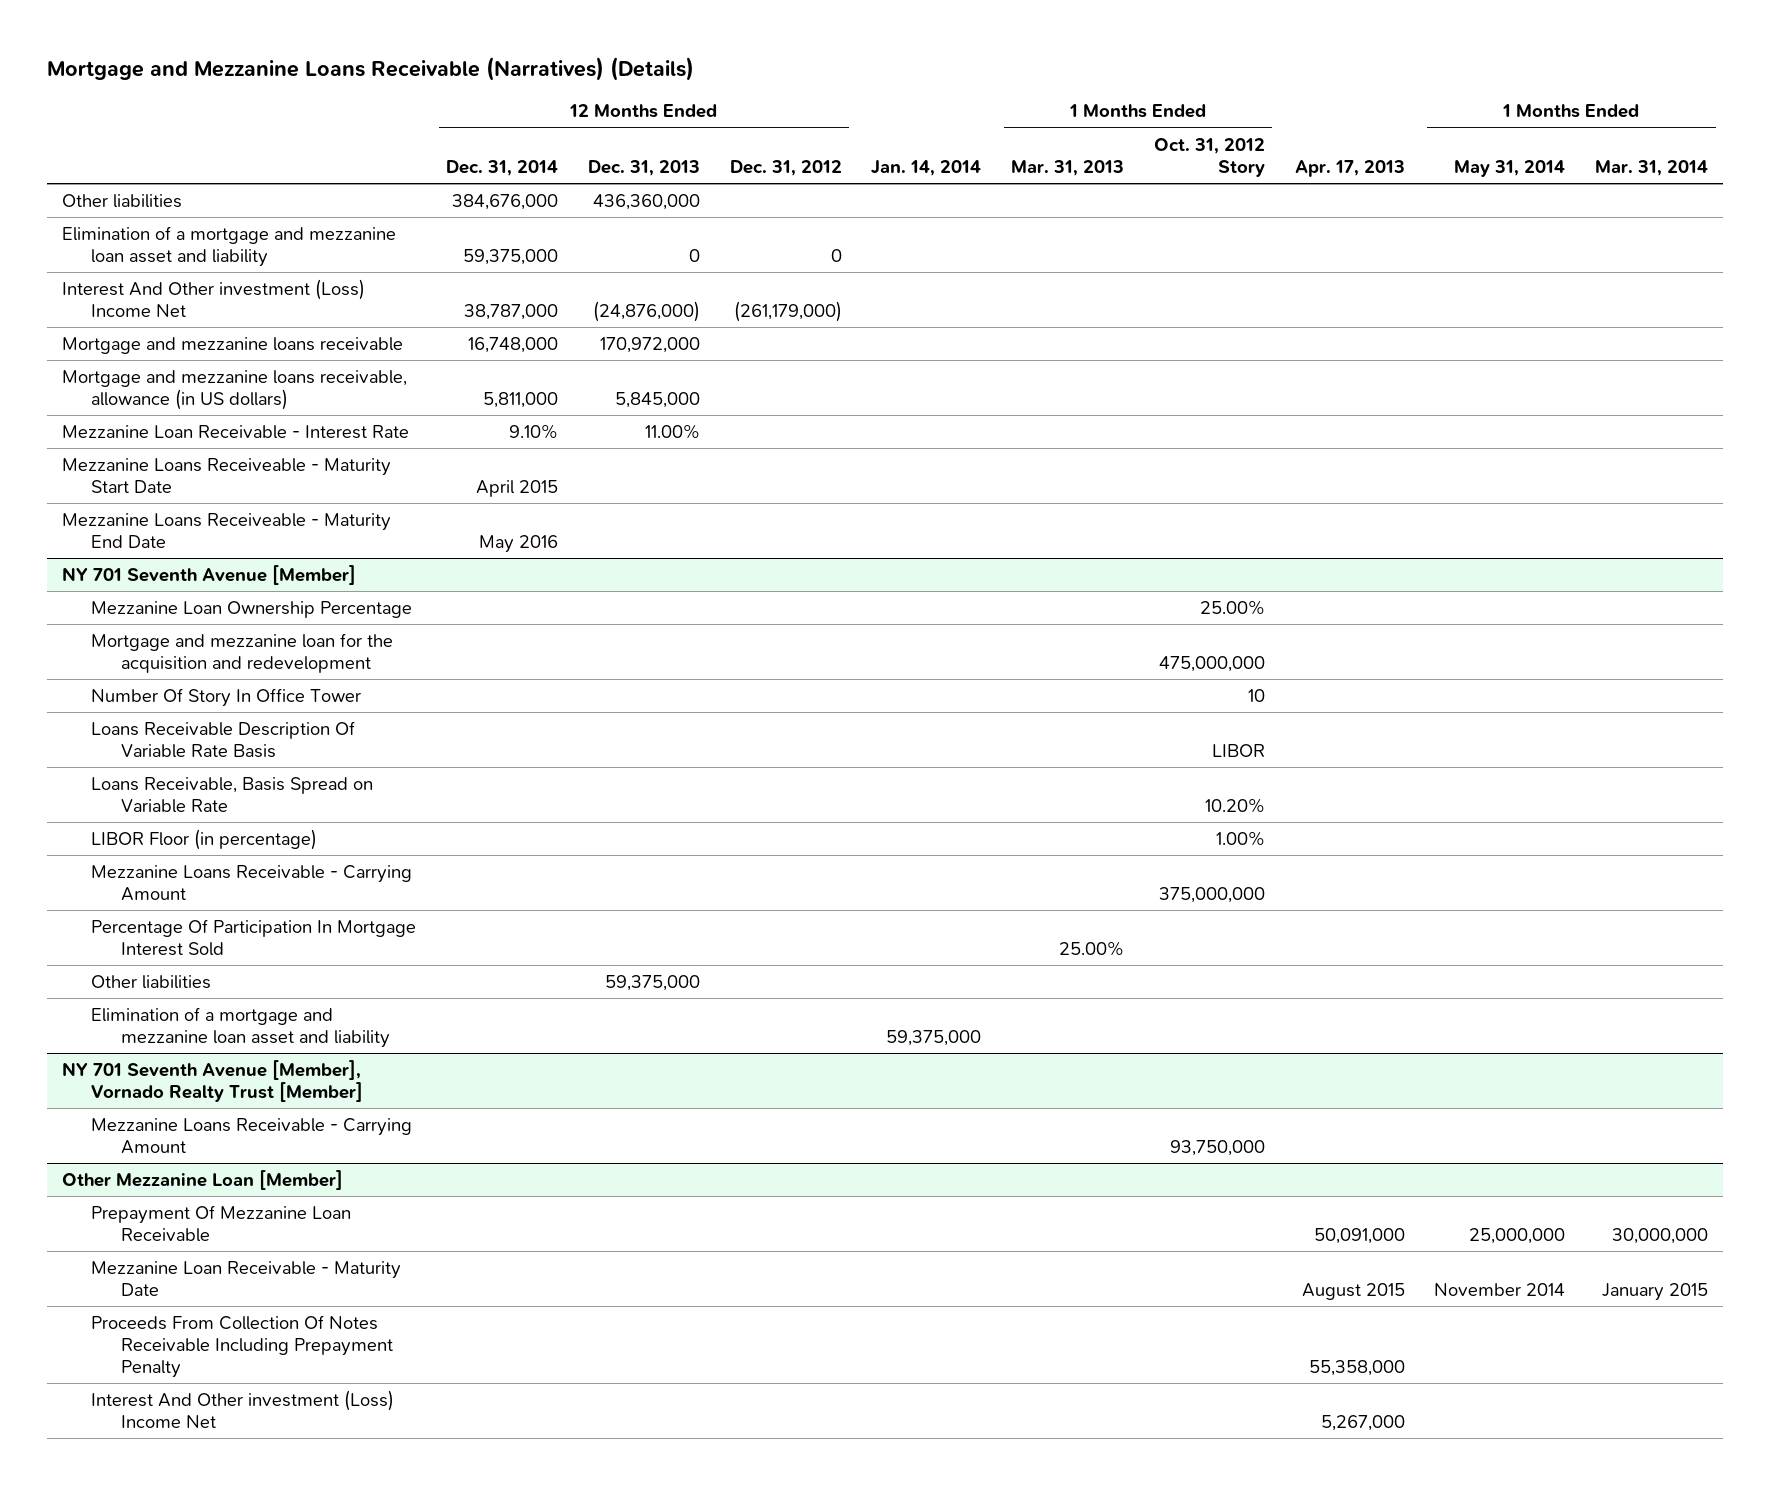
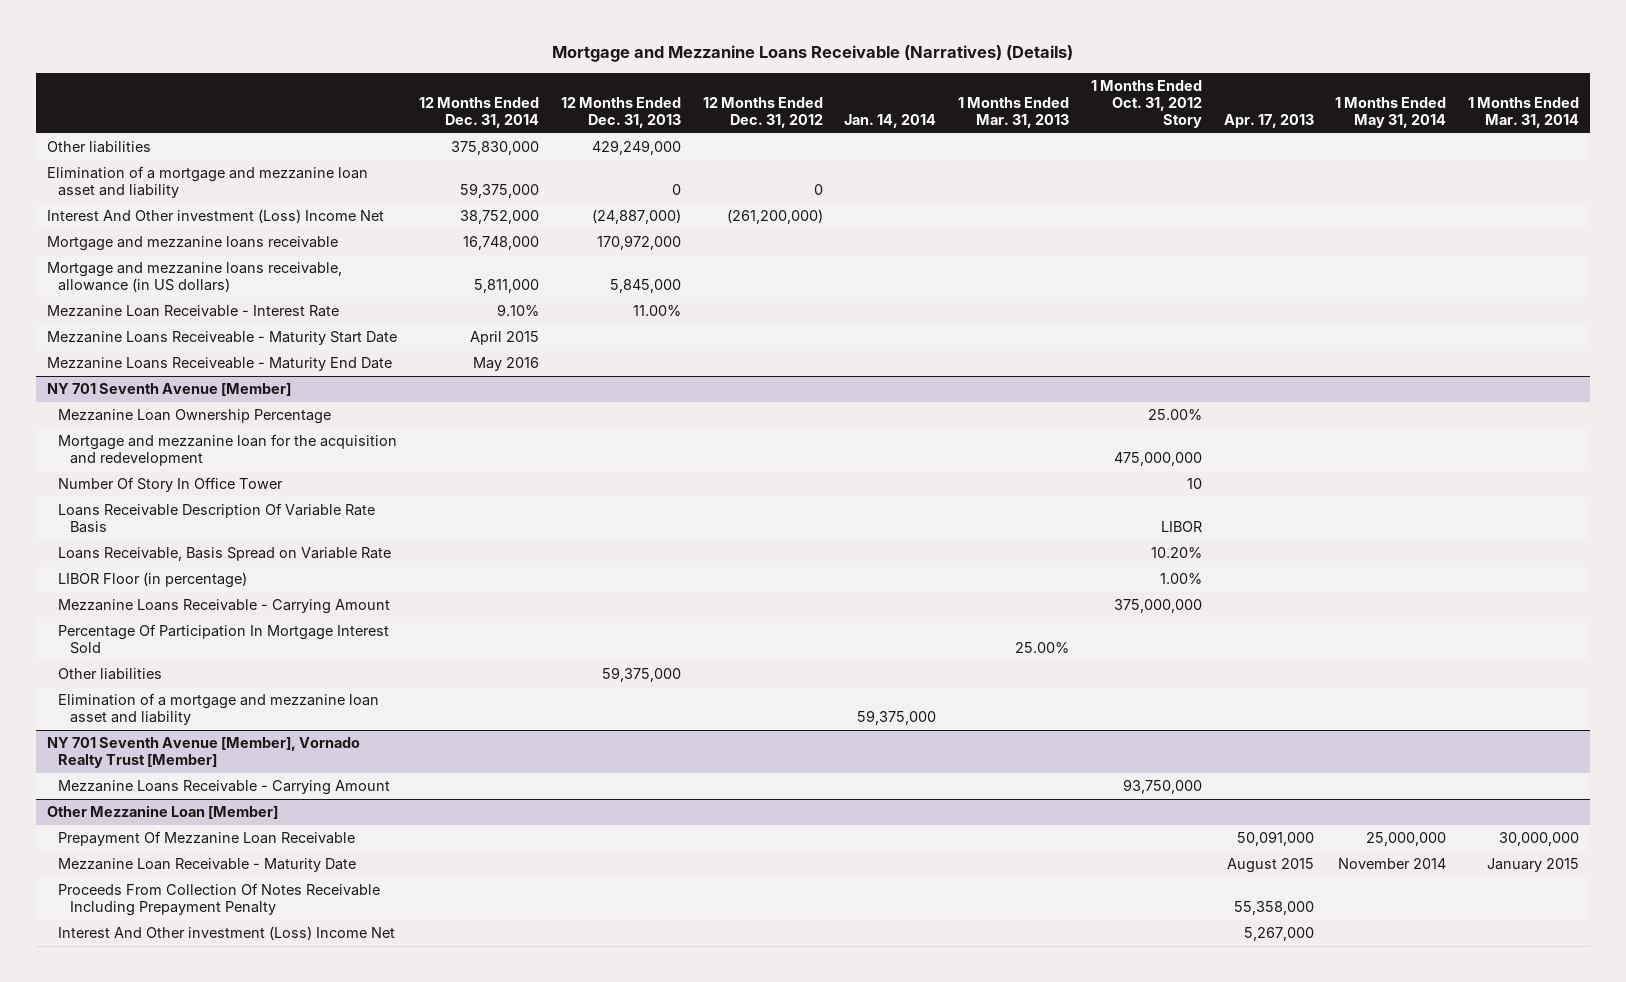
- Other liabilities | 384,676,000 | 436,360,000 | | | | | | |
+ Other liabilities | 375,830,000 | 429,249,000 | | | | | | |
- Interest And Other investment (Loss) Income Net | 38,787,000 | (24,876,000) | (261,179,000) | | | | | |
+ Interest And Other investment (Loss) Income Net | 38,752,000 | (24,887,000) | (261,200,000) | | | | | |

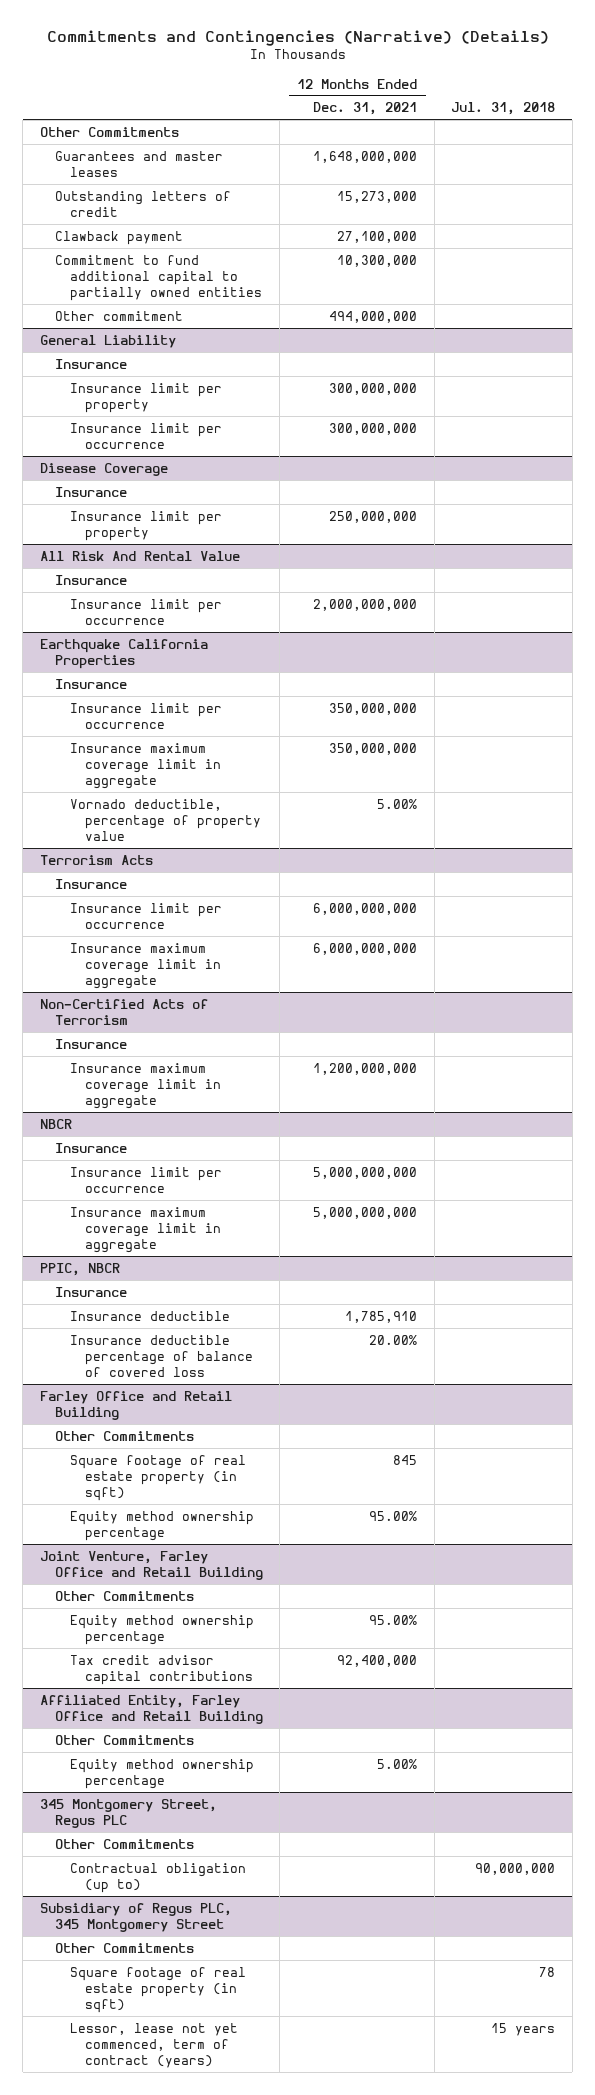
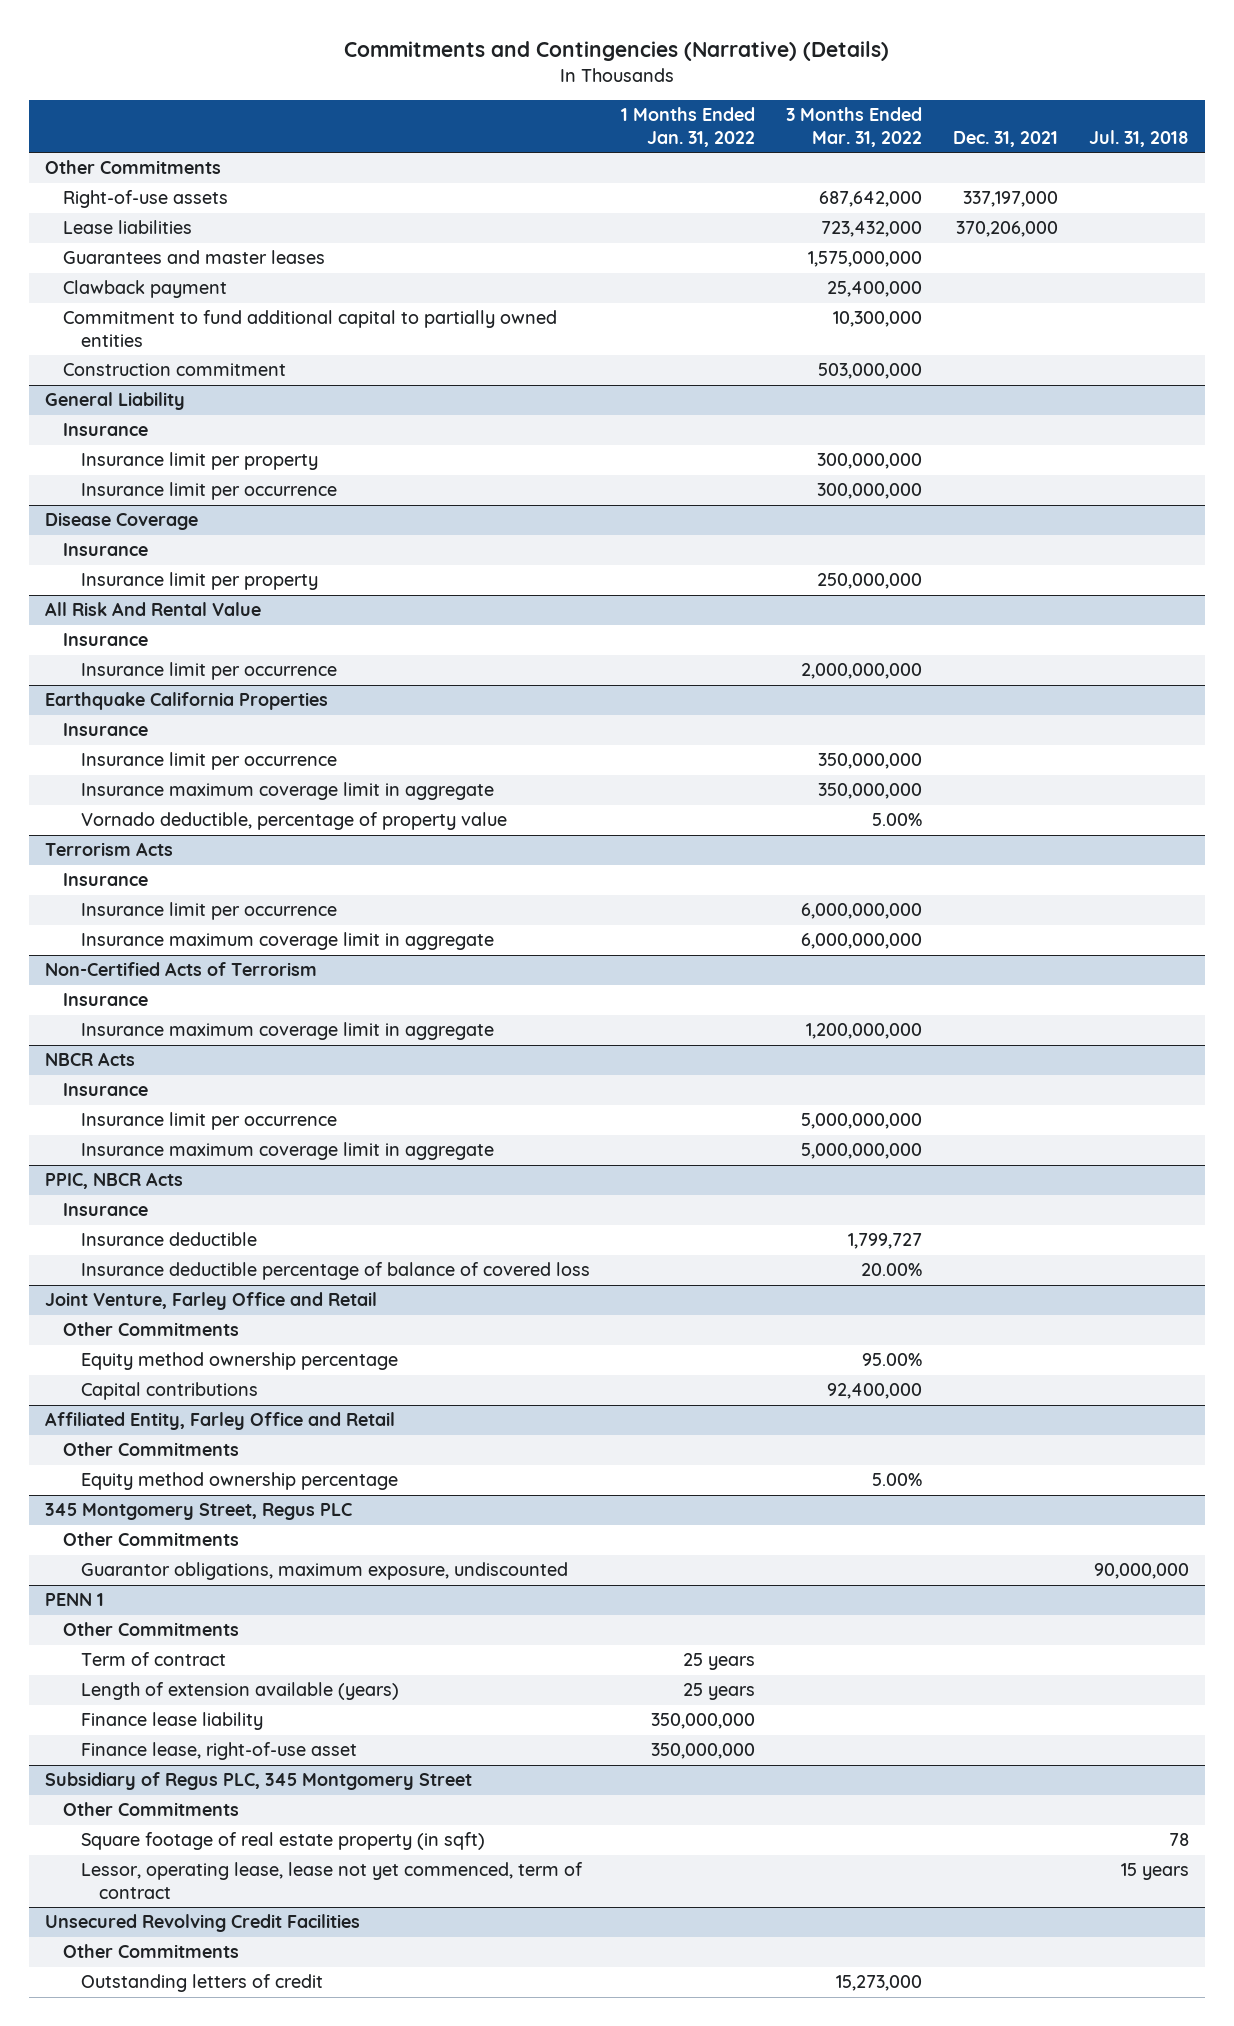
- | 12 Months Ended Dec. 31, 2021 | Jul. 31, 2018
+ | 1 Months Ended Jan. 31, 2022 | 3 Months Ended Mar. 31, 2022 | Dec. 31, 2021 | Jul. 31, 2018
+ Right-of-use assets | | 687,642,000 | 337,197,000 |
+ Lease liabilities | | 723,432,000 | 370,206,000 |
- Outstanding letters of credit | 15,273,000 |
- Other commitment | 494,000,000 |
+ Construction commitment | | 503,000,000 | |
- NBCR
+ NBCR Acts
- PPIC, NBCR
+ PPIC, NBCR Acts
- Farley Office and Retail Building
- Other Commitments
- Square footage of real estate property (in sqft) | 845 |
- Equity method ownership percentage | 95.00% |
- Joint Venture, Farley Office and Retail Building
+ Joint Venture, Farley Office and Retail
- Tax credit advisor capital contributions | 92,400,000 |
- Affiliated Entity, Farley Office and Retail Building
+ Capital contributions | | 92,400,000 | |
+ Affiliated Entity, Farley Office and Retail
@ 345 Montgomery Street, Regus PLC
- Contractual obligation (up to) | | 90,000,000
+ Guarantor obligations, maximum exposure, undiscounted | | | | 90,000,000
+ PENN 1
+ Other Commitments
+ Term of contract | 25 years | | |
+ Length of extension available (years) | 25 years | | |
+ Finance lease liability | 350,000,000 | | |
+ Finance lease, right-of-use asset | 350,000,000 | | |
@ Subsidiary of Regus PLC, 345 Montgomery Street
- Lessor, lease not yet commenced, term of contract (years) | | 15 years
+ Lessor, operating lease, lease not yet commenced, term of contract | | | | 15 years
+ Unsecured Revolving Credit Facilities
+ Other Commitments
+ Outstanding letters of credit | | 15,273,000 | |

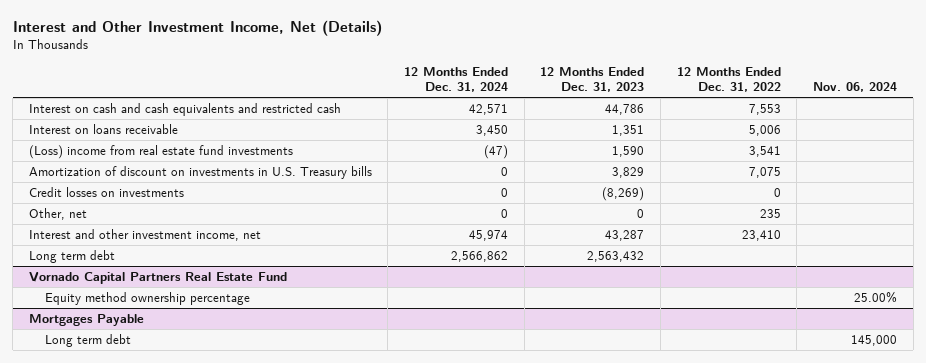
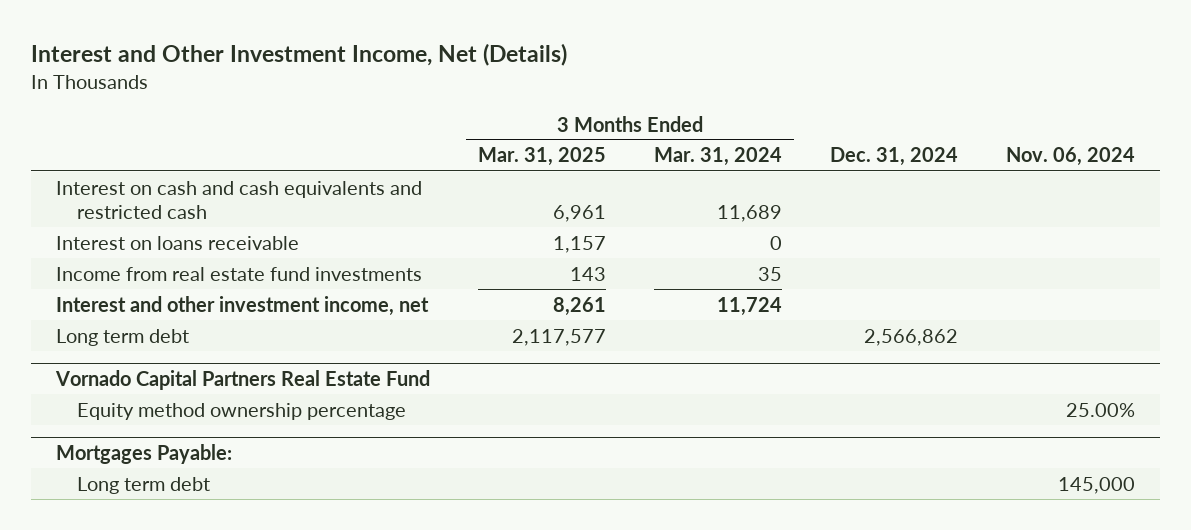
- | 12 Months Ended Dec. 31, 2024 | 12 Months Ended Dec. 31, 2023 | 12 Months Ended Dec. 31, 2022 | Nov. 06, 2024
+ | 3 Months Ended Mar. 31, 2025 | 3 Months Ended Mar. 31, 2024 | Dec. 31, 2024 | Nov. 06, 2024
- (Loss) income from real estate fund investments | (47) | 1,590 | 3,541 |
- Amortization of discount on investments in U.S. Treasury bills | 0 | 3,829 | 7,075 |
- Credit losses on investments | 0 | (8,269) | 0 |
- Other, net | 0 | 0 | 235 |
+ Income from real estate fund investments | 143 | 35 | |
- Mortgages Payable
+ Mortgages Payable:

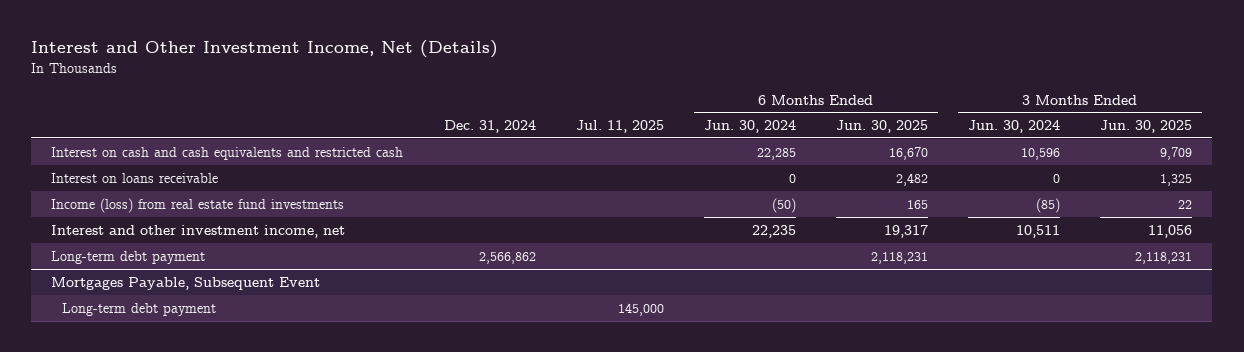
- | 3 Months Ended Mar. 31, 2025 | 3 Months Ended Mar. 31, 2024 | Dec. 31, 2024 | Nov. 06, 2024
+ | Dec. 31, 2024 | Jul. 11, 2025 | 6 Months Ended Jun. 30, 2024 | 6 Months Ended Jun. 30, 2025 | 3 Months Ended Jun. 30, 2024 | 3 Months Ended Jun. 30, 2025
- Income from real estate fund investments | 143 | 35 | |
+ Income (loss) from real estate fund investments | | | (50) | 165 | (85) | 22
- Long term debt | 2,117,577 | | 2,566,862 |
- Vornado Capital Partners Real Estate Fund
- Equity method ownership percentage | | | | 25.00%
- Mortgages Payable:
- Long term debt | | | | 145,000
+ Long-term debt payment | 2,566,862 | | | 2,118,231 | | 2,118,231
+ Mortgages Payable, Subsequent Event
+ Long-term debt payment | | 145,000 | | | |

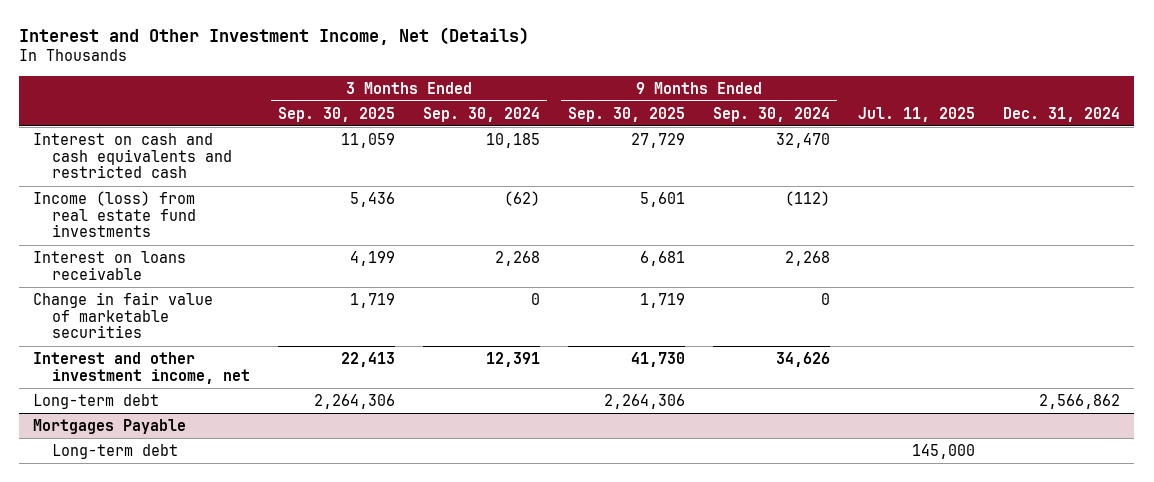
- | Dec. 31, 2024 | Jul. 11, 2025 | 6 Months Ended Jun. 30, 2024 | 6 Months Ended Jun. 30, 2025 | 3 Months Ended Jun. 30, 2024 | 3 Months Ended Jun. 30, 2025
+ | 3 Months Ended Sep. 30, 2025 | 3 Months Ended Sep. 30, 2024 | 9 Months Ended Sep. 30, 2025 | 9 Months Ended Sep. 30, 2024 | Jul. 11, 2025 | Dec. 31, 2024
moved down: Interest on loans receivable | 4,199 | 2,268 | 6,681 | 2,268 | |
+ Change in fair value of marketable securities | 1,719 | 0 | 1,719 | 0 | |
- Long-term debt payment | 2,566,862 | | | 2,118,231 | | 2,118,231
- Mortgages Payable, Subsequent Event
- Long-term debt payment | | 145,000 | | | |
+ Long-term debt | 2,264,306 | | 2,264,306 | | | 2,566,862
+ Mortgages Payable
+ Long-term debt | | | | | 145,000 |

